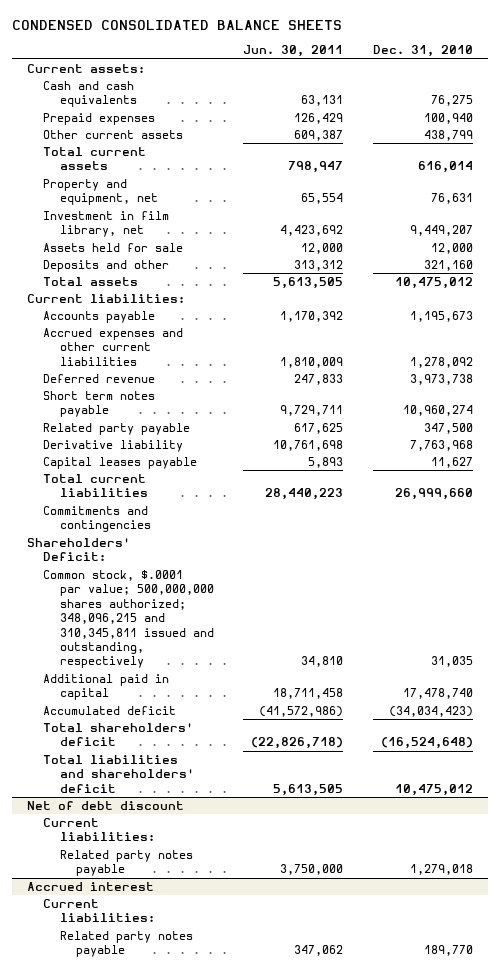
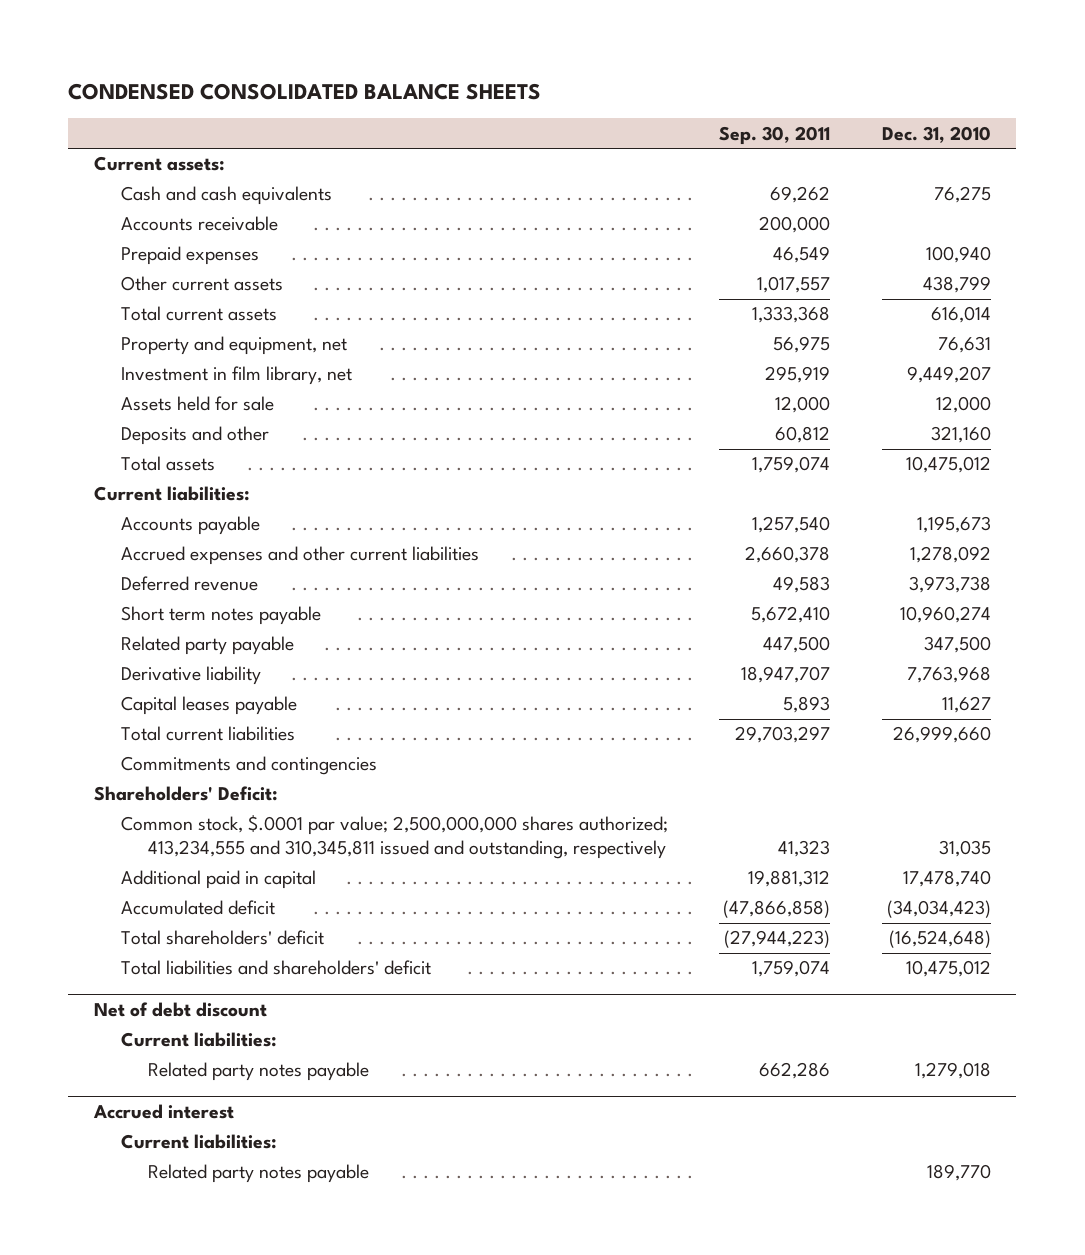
- | Jun. 30, 2011 | Dec. 31, 2010
+ | Sep. 30, 2011 | Dec. 31, 2010
+ Accounts receivable | 200,000 |
- Common stock, $.0001 par value; 500,000,000 shares authorized; 348,096,215 and 310,345,811 issued and outstanding, respectively | 34,810 | 31,035
+ Common stock, $.0001 par value; 2,500,000,000 shares authorized; 413,234,555 and 310,345,811 issued and outstanding, respectively | 41,323 | 31,035

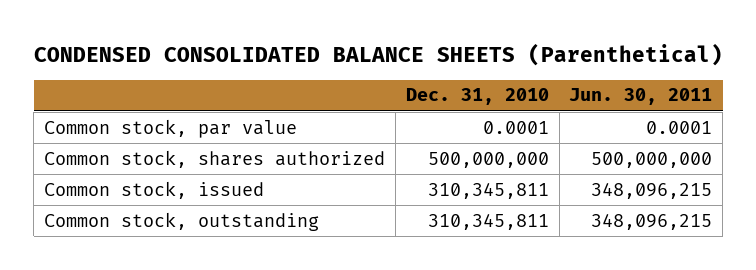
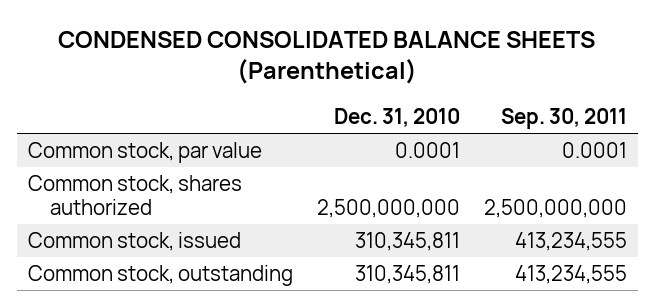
- | Dec. 31, 2010 | Jun. 30, 2011
+ | Dec. 31, 2010 | Sep. 30, 2011
- Common stock, shares authorized | 500,000,000 | 500,000,000
+ Common stock, shares authorized | 2,500,000,000 | 2,500,000,000

